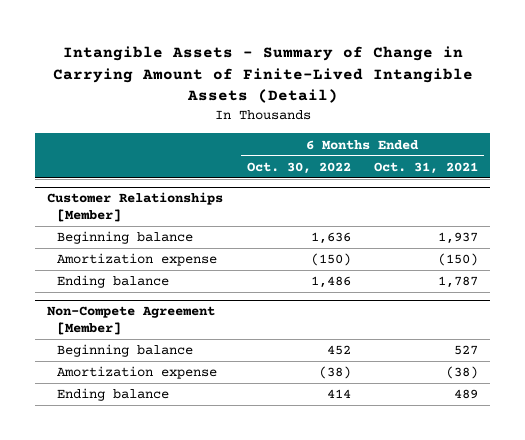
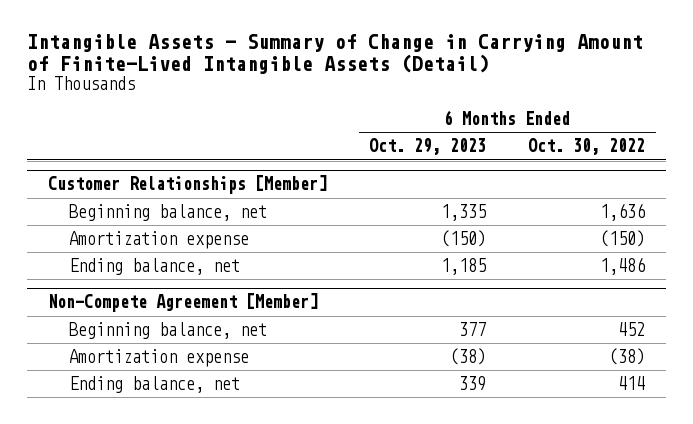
- | 6 Months Ended Oct. 30, 2022 | 6 Months Ended Oct. 31, 2021
+ | 6 Months Ended Oct. 29, 2023 | 6 Months Ended Oct. 30, 2022
@ Customer Relationships [Member]
- Beginning balance | 1,636 | 1,937
+ Beginning balance, net | 1,335 | 1,636
- Ending balance | 1,486 | 1,787
+ Ending balance, net | 1,185 | 1,486
@ Non-Compete Agreement [Member]
- Beginning balance | 452 | 527
+ Beginning balance, net | 377 | 452
- Ending balance | 414 | 489
+ Ending balance, net | 339 | 414

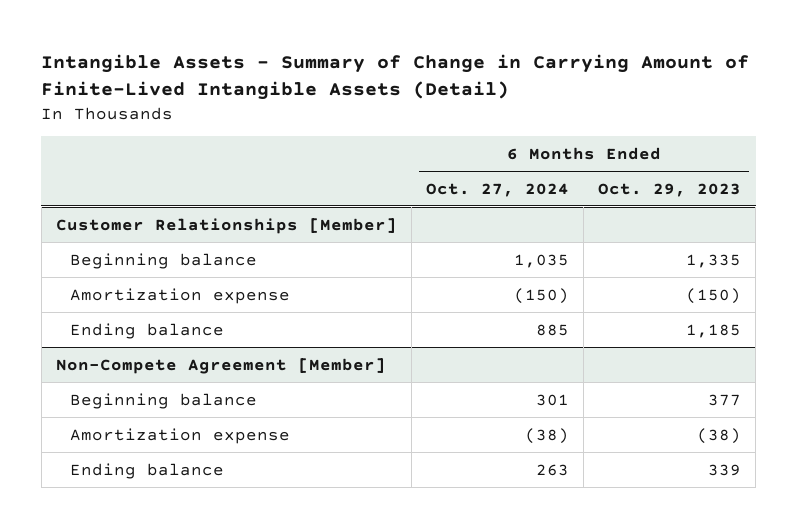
- | 6 Months Ended Oct. 29, 2023 | 6 Months Ended Oct. 30, 2022
+ | 6 Months Ended Oct. 27, 2024 | 6 Months Ended Oct. 29, 2023
@ Customer Relationships [Member]
- Beginning balance, net | 1,335 | 1,636
+ Beginning balance | 1,035 | 1,335
- Ending balance, net | 1,185 | 1,486
+ Ending balance | 885 | 1,185
@ Non-Compete Agreement [Member]
- Beginning balance, net | 377 | 452
+ Beginning balance | 301 | 377
- Ending balance, net | 339 | 414
+ Ending balance | 263 | 339

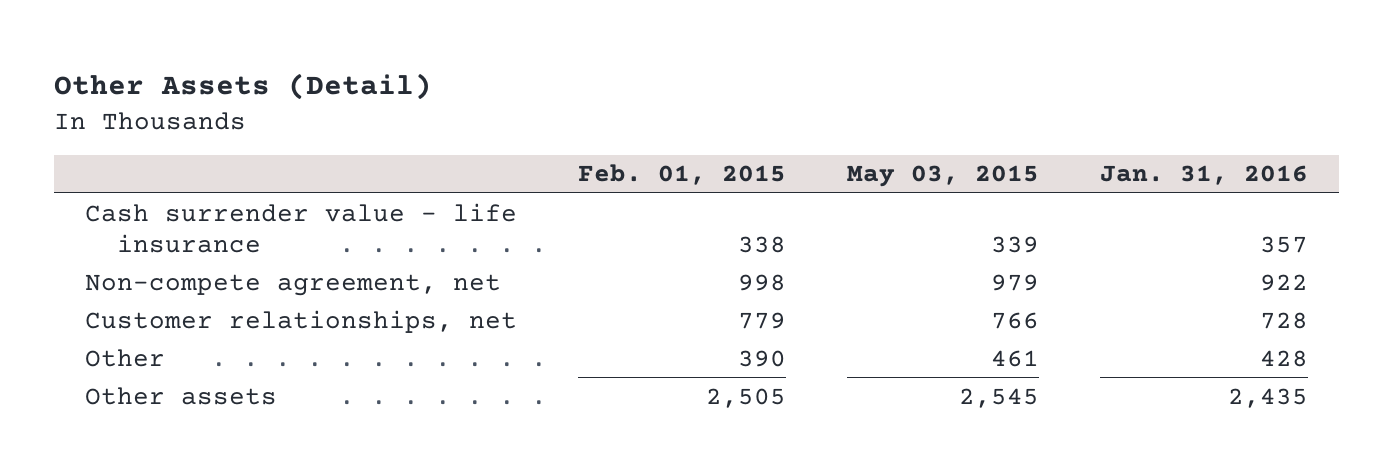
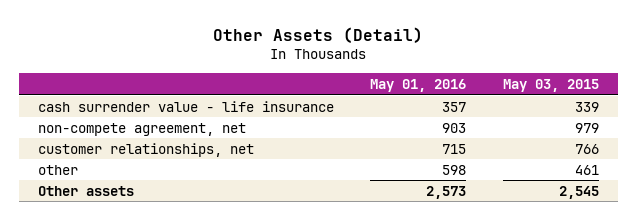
- | Feb. 01, 2015 | May 03, 2015 | Jan. 31, 2016
+ | May 01, 2016 | May 03, 2015
- Cash surrender value - life insurance | 338 | 339 | 357
- Non-compete agreement, net | 998 | 979 | 922
- Customer relationships, net | 779 | 766 | 728
- Other | 390 | 461 | 428
+ cash surrender value - life insurance | 357 | 339
+ non-compete agreement, net | 903 | 979
+ customer relationships, net | 715 | 766
+ other | 598 | 461

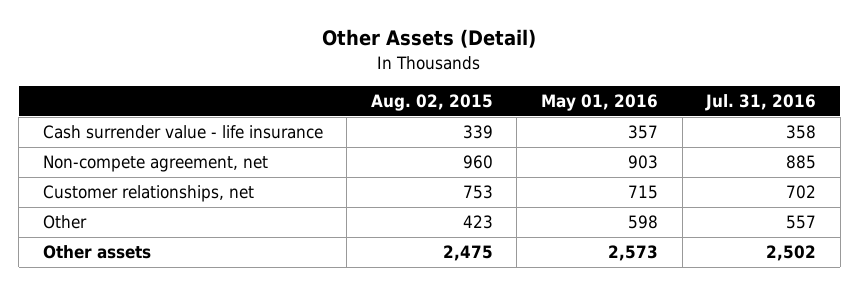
- | May 01, 2016 | May 03, 2015
+ | Aug. 02, 2015 | May 01, 2016 | Jul. 31, 2016
- cash surrender value - life insurance | 357 | 339
- non-compete agreement, net | 903 | 979
- customer relationships, net | 715 | 766
- other | 598 | 461
+ Cash surrender value - life insurance | 339 | 357 | 358
+ Non-compete agreement, net | 960 | 903 | 885
+ Customer relationships, net | 753 | 715 | 702
+ Other | 423 | 598 | 557

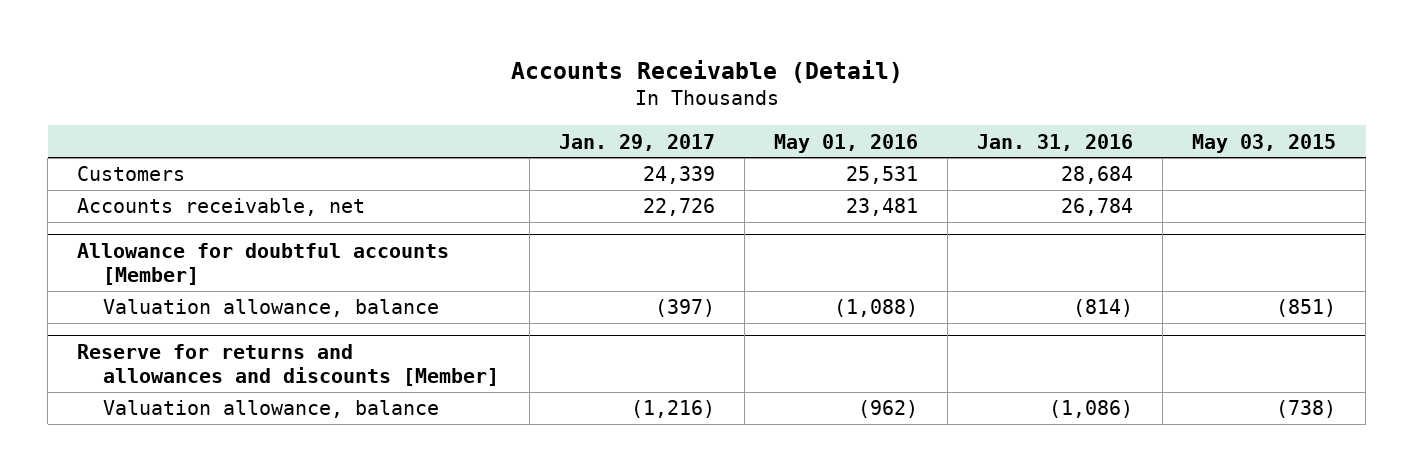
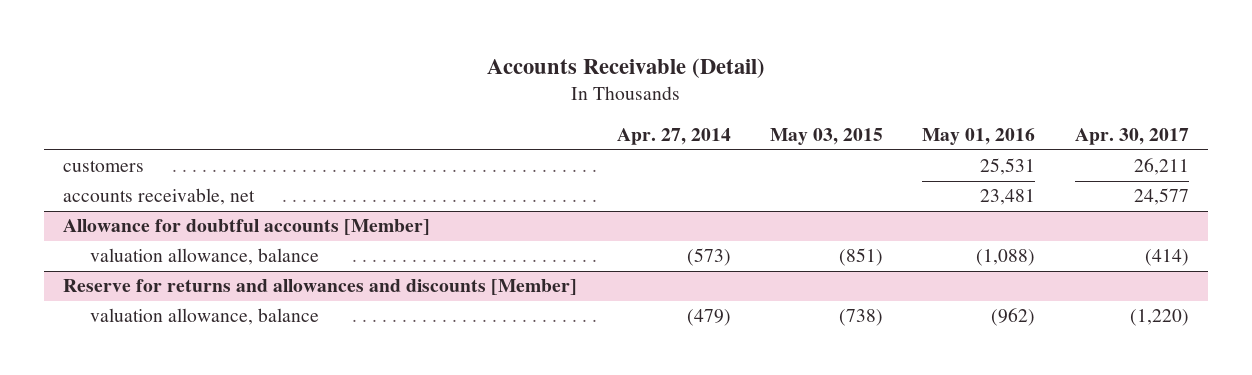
- | Jan. 29, 2017 | May 01, 2016 | Jan. 31, 2016 | May 03, 2015
+ | Apr. 27, 2014 | May 03, 2015 | May 01, 2016 | Apr. 30, 2017
- Customers | 24,339 | 25,531 | 28,684 |
- Accounts receivable, net | 22,726 | 23,481 | 26,784 |
+ customers | | | 25,531 | 26,211
+ accounts receivable, net | | | 23,481 | 24,577
@ Allowance for doubtful accounts [Member]
- Valuation allowance, balance | (397) | (1,088) | (814) | (851)
+ valuation allowance, balance | (573) | (851) | (1,088) | (414)
@ Reserve for returns and allowances and discounts [Member]
- Valuation allowance, balance | (1,216) | (962) | (1,086) | (738)
+ valuation allowance, balance | (479) | (738) | (962) | (1,220)

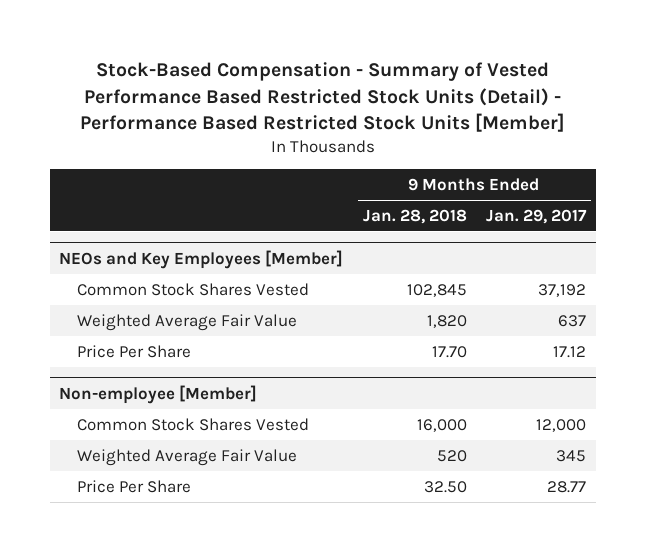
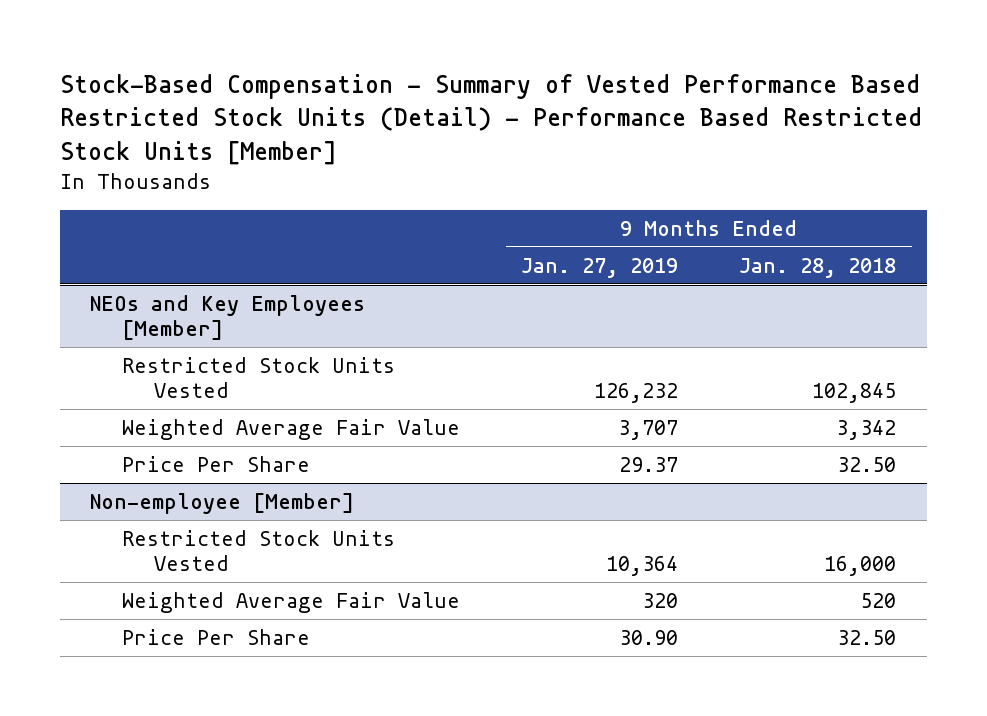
- | 9 Months Ended Jan. 28, 2018 | 9 Months Ended Jan. 29, 2017
+ | 9 Months Ended Jan. 27, 2019 | 9 Months Ended Jan. 28, 2018
@ NEOs and Key Employees [Member]
- Common Stock Shares Vested | 102,845 | 37,192
- Weighted Average Fair Value | 1,820 | 637
- Price Per Share | 17.70 | 17.12
+ Restricted Stock Units Vested | 126,232 | 102,845
+ Weighted Average Fair Value | 3,707 | 3,342
+ Price Per Share | 29.37 | 32.50
@ Non-employee [Member]
- Common Stock Shares Vested | 16,000 | 12,000
+ Restricted Stock Units Vested | 10,364 | 16,000

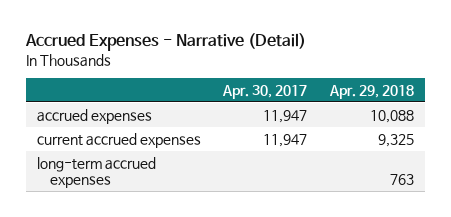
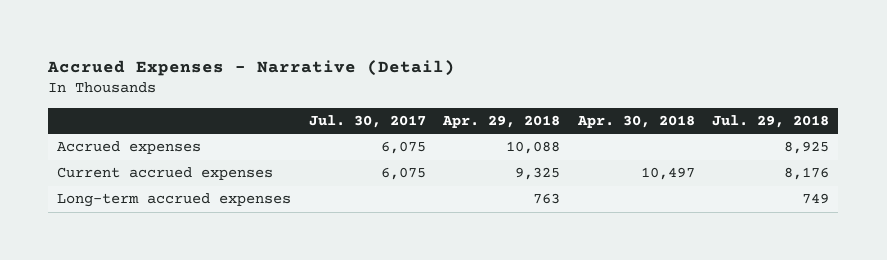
- | Apr. 30, 2017 | Apr. 29, 2018
+ | Jul. 30, 2017 | Apr. 29, 2018 | Apr. 30, 2018 | Jul. 29, 2018
- accrued expenses | 11,947 | 10,088
- current accrued expenses | 11,947 | 9,325
- long-term accrued expenses | | 763
+ Accrued expenses | 6,075 | 10,088 | | 8,925
+ Current accrued expenses | 6,075 | 9,325 | 10,497 | 8,176
+ Long-term accrued expenses | | 763 | | 749

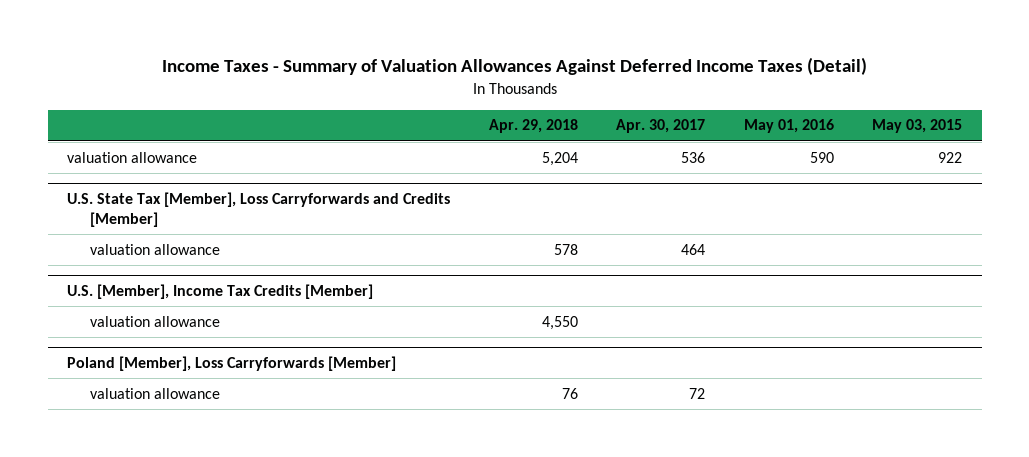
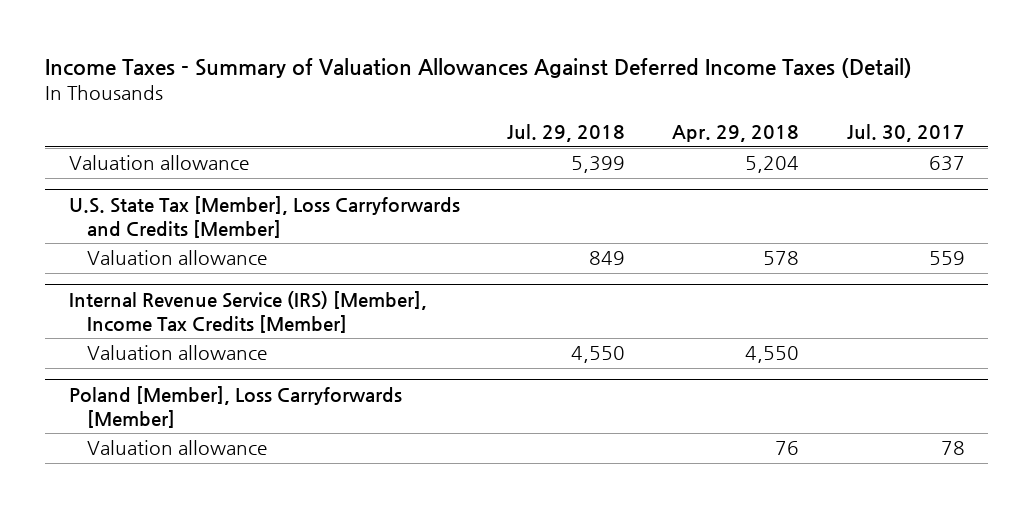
- | Apr. 29, 2018 | Apr. 30, 2017 | May 01, 2016 | May 03, 2015
+ | Jul. 29, 2018 | Apr. 29, 2018 | Jul. 30, 2017
- valuation allowance | 5,204 | 536 | 590 | 922
+ Valuation allowance | 5,399 | 5,204 | 637
@ U.S. State Tax [Member], Loss Carryforwards and Credits [Member]
- valuation allowance | 578 | 464 | |
- U.S. [Member], Income Tax Credits [Member]
- valuation allowance | 4,550 | | |
@ U.S. State Tax [Member], Loss Carryforwards and Credits [Member]
+ Valuation allowance | 849 | 578 | 559
+ Internal Revenue Service (IRS) [Member], Income Tax Credits [Member]
+ Valuation allowance | 4,550 | 4,550 |
@ Poland [Member], Loss Carryforwards [Member]
- valuation allowance | 76 | 72 | |
+ Valuation allowance | | 76 | 78

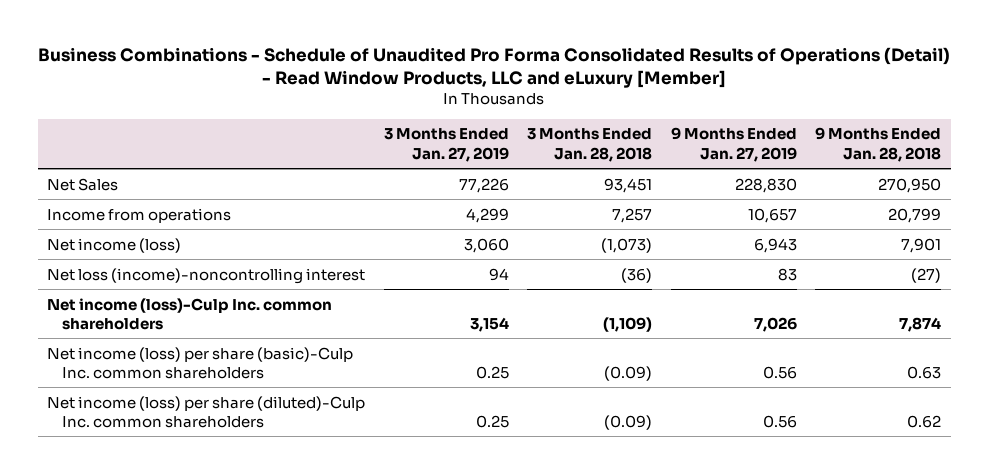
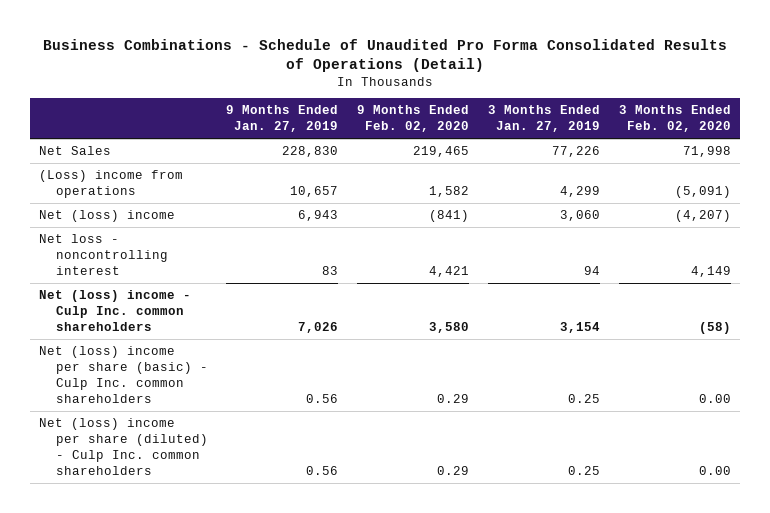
- Business Combinations - Schedule of Unaudited Pro Forma Consolidated Results of Operations (Detail) - Read Window Products, LLC and eLuxury [Member]
+ Business Combinations - Schedule of Unaudited Pro Forma Consolidated Results of Operations (Detail)
- | 3 Months Ended Jan. 27, 2019 | 3 Months Ended Jan. 28, 2018 | 9 Months Ended Jan. 27, 2019 | 9 Months Ended Jan. 28, 2018
+ | 9 Months Ended Jan. 27, 2019 | 9 Months Ended Feb. 02, 2020 | 3 Months Ended Jan. 27, 2019 | 3 Months Ended Feb. 02, 2020
- Income from operations | 4,299 | 7,257 | 10,657 | 20,799
- Net income (loss) | 3,060 | (1,073) | 6,943 | 7,901
- Net loss (income)-noncontrolling interest | 94 | (36) | 83 | (27)
- Net income (loss)-Culp Inc. common shareholders | 3,154 | (1,109) | 7,026 | 7,874
- Net income (loss) per share (basic)-Culp Inc. common shareholders | 0.25 | (0.09) | 0.56 | 0.63
- Net income (loss) per share (diluted)-Culp Inc. common shareholders | 0.25 | (0.09) | 0.56 | 0.62
+ (Loss) income from operations | 10,657 | 1,582 | 4,299 | (5,091)
+ Net (loss) income | 6,943 | (841) | 3,060 | (4,207)
+ Net loss - noncontrolling interest | 83 | 4,421 | 94 | 4,149
+ Net (loss) income - Culp Inc. common shareholders | 7,026 | 3,580 | 3,154 | (58)
+ Net (loss) income per share (basic) - Culp Inc. common shareholders | 0.56 | 0.29 | 0.25 | 0.00
+ Net (loss) income per share (diluted) - Culp Inc. common shareholders | 0.56 | 0.29 | 0.25 | 0.00

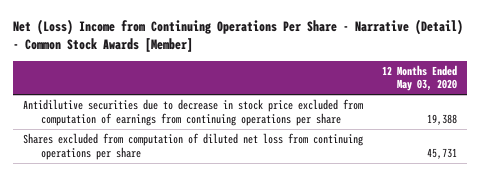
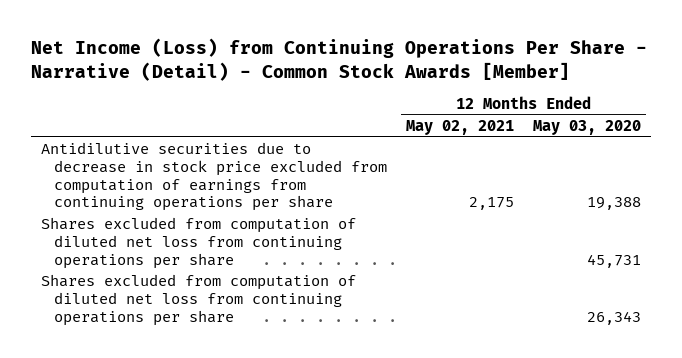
- Net (Loss) Income from Continuing Operations Per Share - Narrative (Detail) - Common Stock Awards [Member]
+ Net Income (Loss) from Continuing Operations Per Share - Narrative (Detail) - Common Stock Awards [Member]
- | 12 Months Ended May 03, 2020
+ | 12 Months Ended May 02, 2021 | 12 Months Ended May 03, 2020
+ Shares excluded from computation of diluted net loss from continuing operations per share | | 26,343

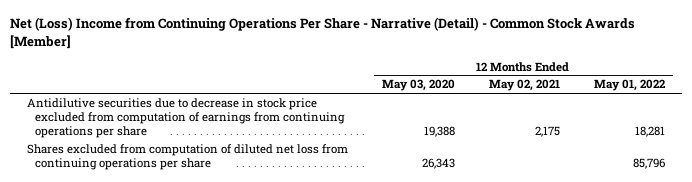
- Net Income (Loss) from Continuing Operations Per Share - Narrative (Detail) - Common Stock Awards [Member]
+ Net (Loss) Income from Continuing Operations Per Share - Narrative (Detail) - Common Stock Awards [Member]
- | 12 Months Ended May 02, 2021 | 12 Months Ended May 03, 2020
+ | 12 Months Ended May 03, 2020 | 12 Months Ended May 02, 2021 | 12 Months Ended May 01, 2022
- Shares excluded from computation of diluted net loss from continuing operations per share | | 45,731

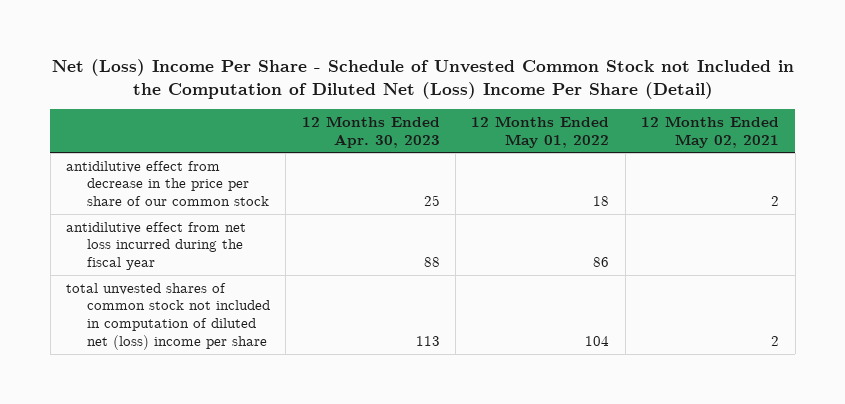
- Net (Loss) Income from Continuing Operations Per Share - Narrative (Detail) - Common Stock Awards [Member]
+ Net (Loss) Income Per Share - Schedule of Unvested Common Stock not Included in the Computation of Diluted Net (Loss) Income Per Share (Detail)
- | 12 Months Ended May 03, 2020 | 12 Months Ended May 02, 2021 | 12 Months Ended May 01, 2022
+ | 12 Months Ended Apr. 30, 2023 | 12 Months Ended May 01, 2022 | 12 Months Ended May 02, 2021
- Antidilutive securities due to decrease in stock price excluded from computation of earnings from continuing operations per share | 19,388 | 2,175 | 18,281
- Shares excluded from computation of diluted net loss from continuing operations per share | 26,343 | | 85,796
+ antidilutive effect from decrease in the price per share of our common stock | 25 | 18 | 2
+ antidilutive effect from net loss incurred during the fiscal year | 88 | 86 |
+ total unvested shares of common stock not included in computation of diluted net (loss) income per share | 113 | 104 | 2

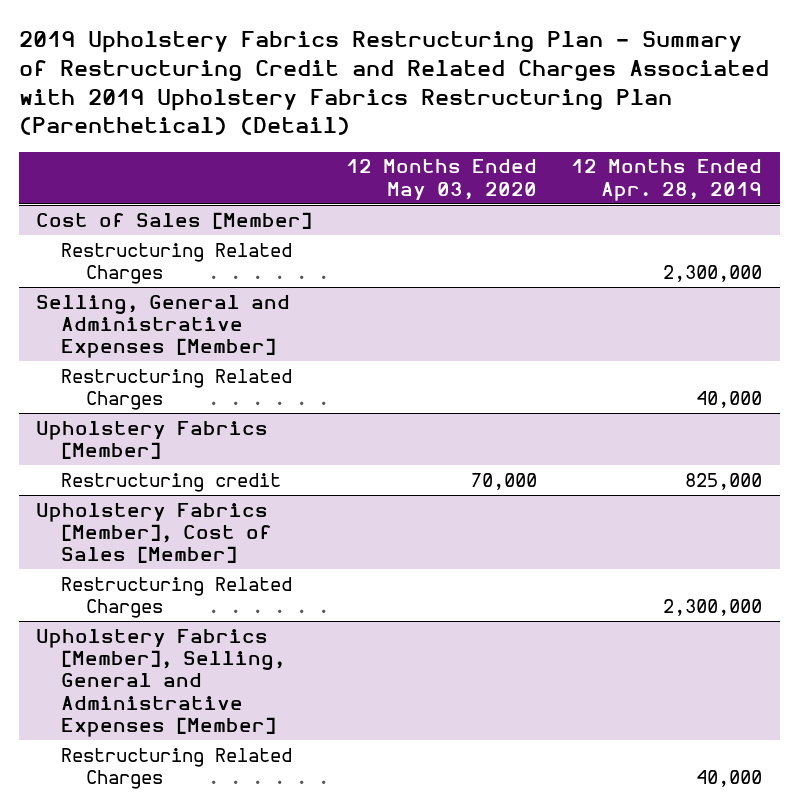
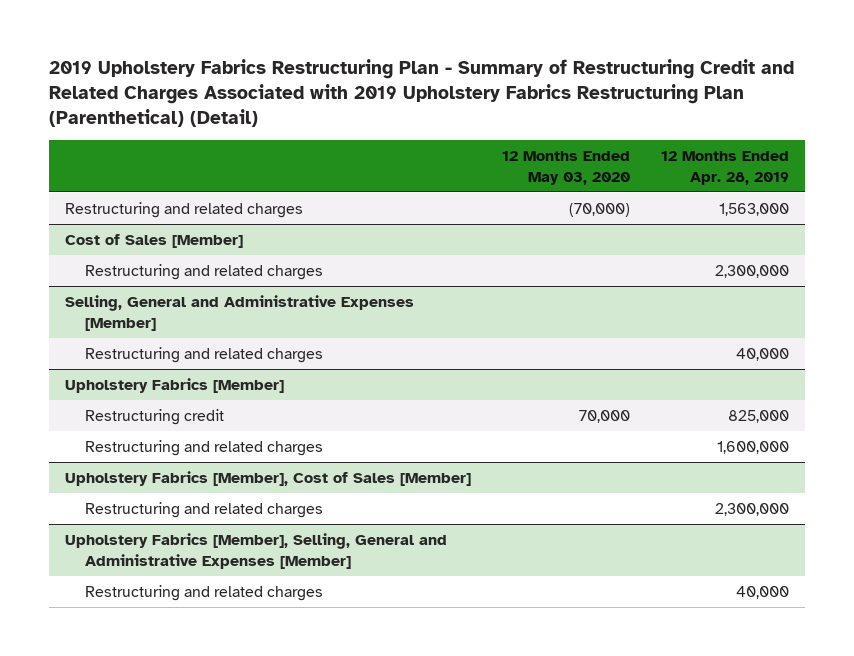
+ Restructuring and related charges | (70,000) | 1,563,000
@ Cost of Sales [Member]
- Restructuring Related Charges | | 2,300,000
+ Restructuring and related charges | | 2,300,000
@ Selling, General and Administrative Expenses [Member]
- Restructuring Related Charges | | 40,000
+ Restructuring and related charges | | 40,000
@ Upholstery Fabrics [Member]
+ Restructuring and related charges | | 1,600,000
@ Upholstery Fabrics [Member], Cost of Sales [Member]
- Restructuring Related Charges | | 2,300,000
+ Restructuring and related charges | | 2,300,000
@ Upholstery Fabrics [Member], Selling, General and Administrative Expenses [Member]
- Restructuring Related Charges | | 40,000
+ Restructuring and related charges | | 40,000

